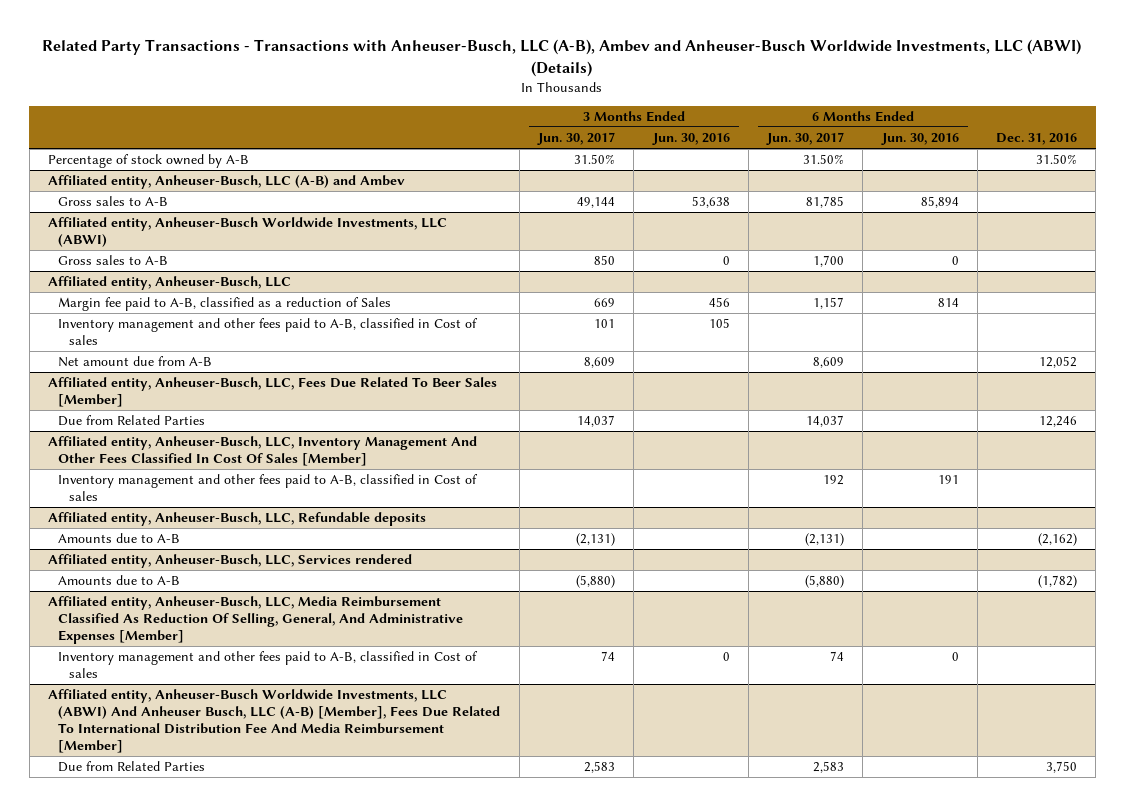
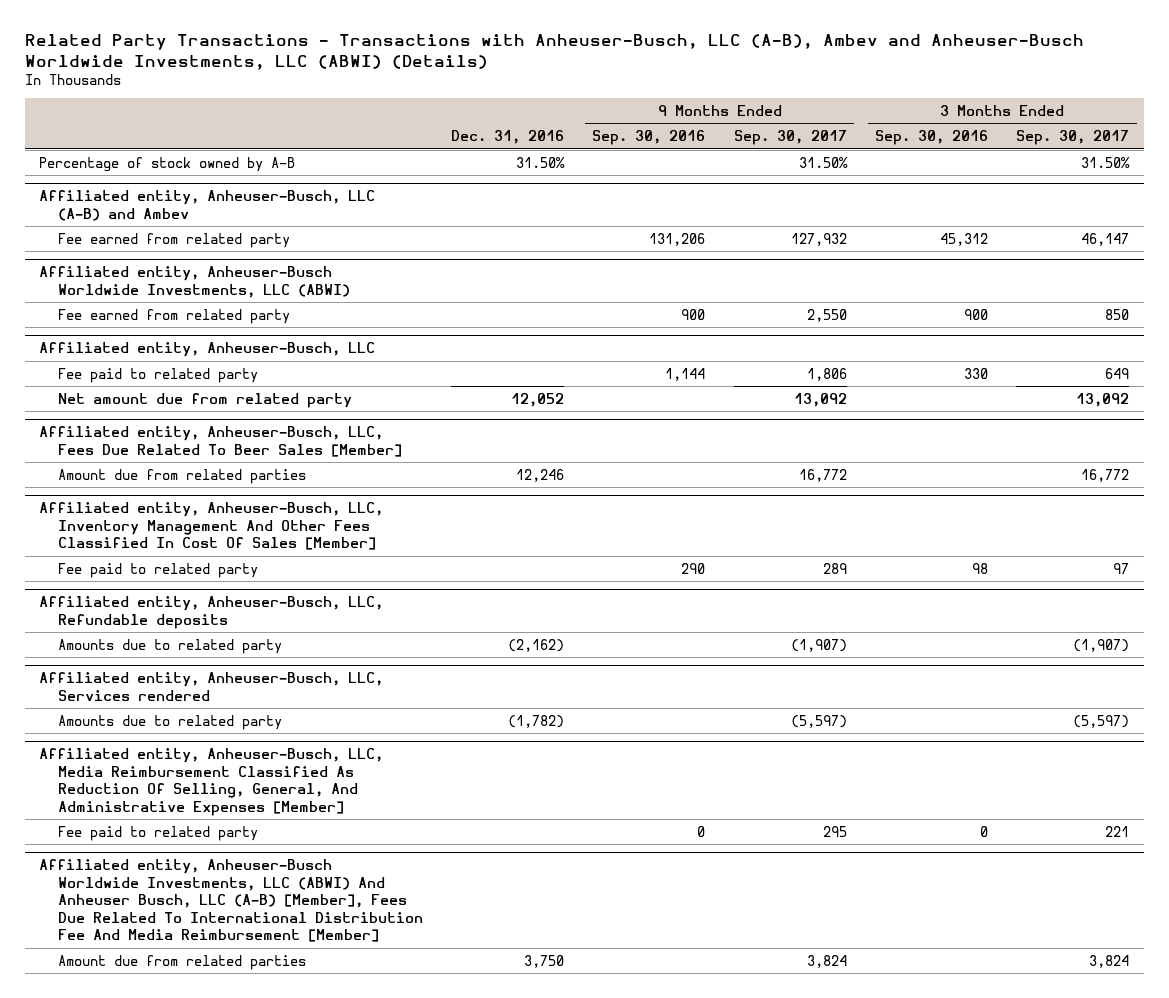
- | 3 Months Ended Jun. 30, 2017 | 3 Months Ended Jun. 30, 2016 | 6 Months Ended Jun. 30, 2017 | 6 Months Ended Jun. 30, 2016 | Dec. 31, 2016
+ | Dec. 31, 2016 | 9 Months Ended Sep. 30, 2016 | 9 Months Ended Sep. 30, 2017 | 3 Months Ended Sep. 30, 2016 | 3 Months Ended Sep. 30, 2017
@ Affiliated entity, Anheuser-Busch, LLC (A-B) and Ambev
- Gross sales to A-B | 49,144 | 53,638 | 81,785 | 85,894 |
+ Fee earned from related party | | 131,206 | 127,932 | 45,312 | 46,147
@ Affiliated entity, Anheuser-Busch Worldwide Investments, LLC (ABWI)
- Gross sales to A-B | 850 | 0 | 1,700 | 0 |
+ Fee earned from related party | | 900 | 2,550 | 900 | 850
@ Affiliated entity, Anheuser-Busch, LLC
- Margin fee paid to A-B, classified as a reduction of Sales | 669 | 456 | 1,157 | 814 |
- Inventory management and other fees paid to A-B, classified in Cost of sales | 101 | 105 | | |
- Net amount due from A-B | 8,609 | | 8,609 | | 12,052
+ Fee paid to related party | | 1,144 | 1,806 | 330 | 649
+ Net amount due from related party | 12,052 | | 13,092 | | 13,092
@ Affiliated entity, Anheuser-Busch, LLC, Fees Due Related To Beer Sales [Member]
- Due from Related Parties | 14,037 | | 14,037 | | 12,246
+ Amount due from related parties | 12,246 | | 16,772 | | 16,772
@ Affiliated entity, Anheuser-Busch, LLC, Inventory Management And Other Fees Classified In Cost Of Sales [Member]
- Inventory management and other fees paid to A-B, classified in Cost of sales | | | 192 | 191 |
+ Fee paid to related party | | 290 | 289 | 98 | 97
@ Affiliated entity, Anheuser-Busch, LLC, Refundable deposits
- Amounts due to A-B | (2,131) | | (2,131) | | (2,162)
+ Amounts due to related party | (2,162) | | (1,907) | | (1,907)
@ Affiliated entity, Anheuser-Busch, LLC, Services rendered
- Amounts due to A-B | (5,880) | | (5,880) | | (1,782)
+ Amounts due to related party | (1,782) | | (5,597) | | (5,597)
@ Affiliated entity, Anheuser-Busch, LLC, Media Reimbursement Classified As Reduction Of Selling, General, And Administrative Expenses [Member]
- Inventory management and other fees paid to A-B, classified in Cost of sales | 74 | 0 | 74 | 0 |
+ Fee paid to related party | | 0 | 295 | 0 | 221
@ Affiliated entity, Anheuser-Busch Worldwide Investments, LLC (ABWI) And Anheuser Busch, LLC (A-B) [Member], Fees Due Related To International Distribution Fee And Media Reimbursement [Member]
- Due from Related Parties | 2,583 | | 2,583 | | 3,750
+ Amount due from related parties | 3,750 | | 3,824 | | 3,824

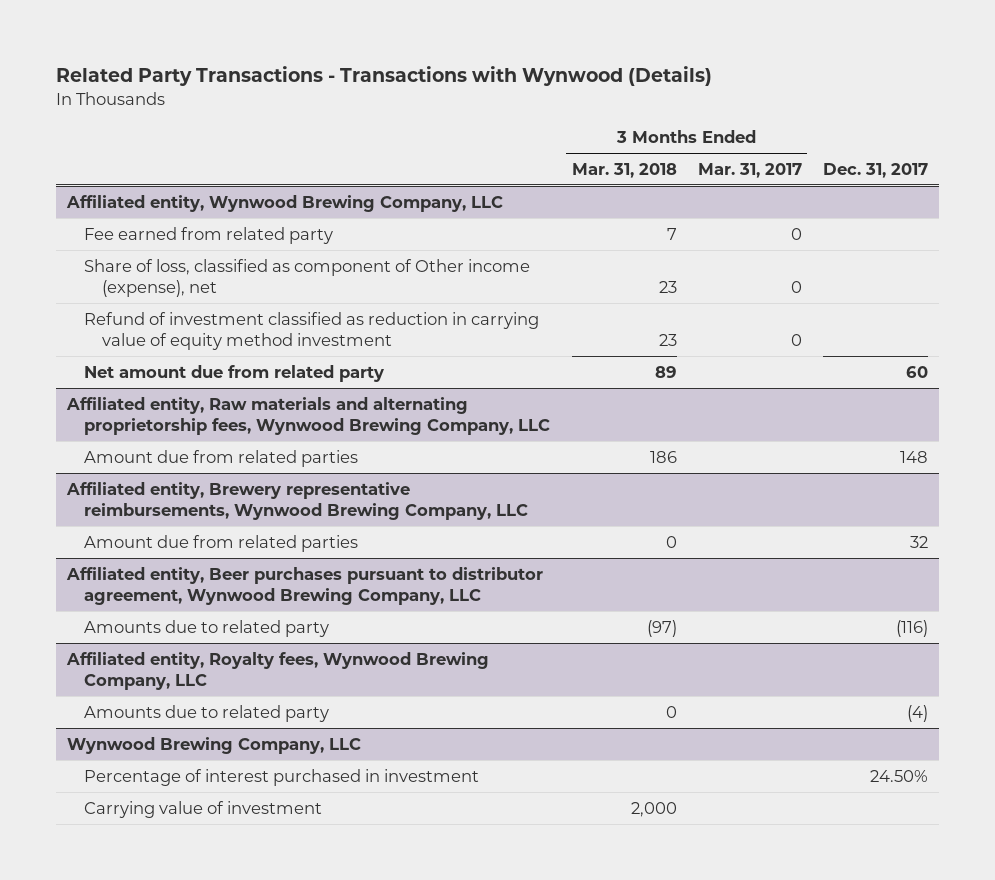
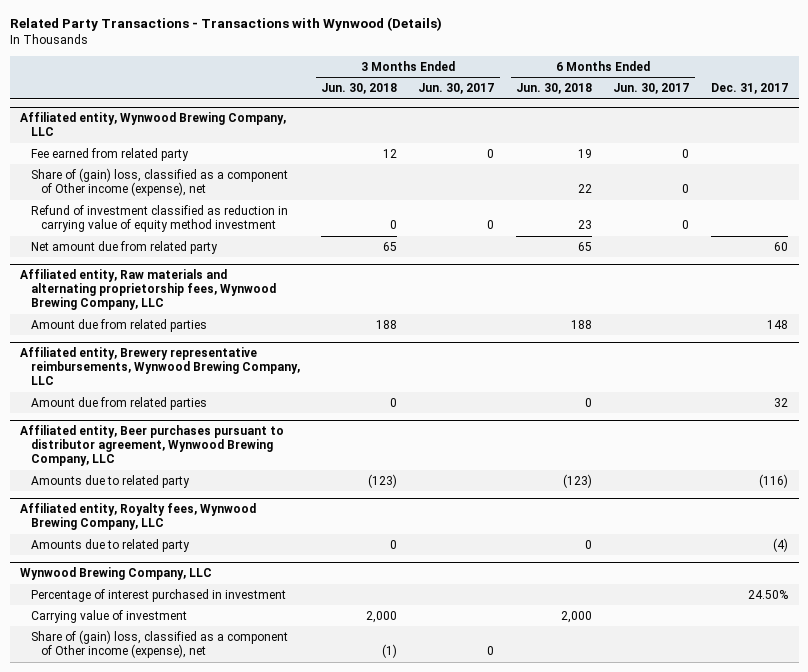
- | 3 Months Ended Mar. 31, 2018 | 3 Months Ended Mar. 31, 2017 | Dec. 31, 2017
+ | 3 Months Ended Jun. 30, 2018 | 3 Months Ended Jun. 30, 2017 | 6 Months Ended Jun. 30, 2018 | 6 Months Ended Jun. 30, 2017 | Dec. 31, 2017
@ Affiliated entity, Wynwood Brewing Company, LLC
- Share of loss, classified as component of Other income (expense), net | 23 | 0 |
+ Share of (gain) loss, classified as a component of Other income (expense), net | | | 22 | 0 |
@ Wynwood Brewing Company, LLC
+ Share of (gain) loss, classified as a component of Other income (expense), net | (1) | 0 | | |

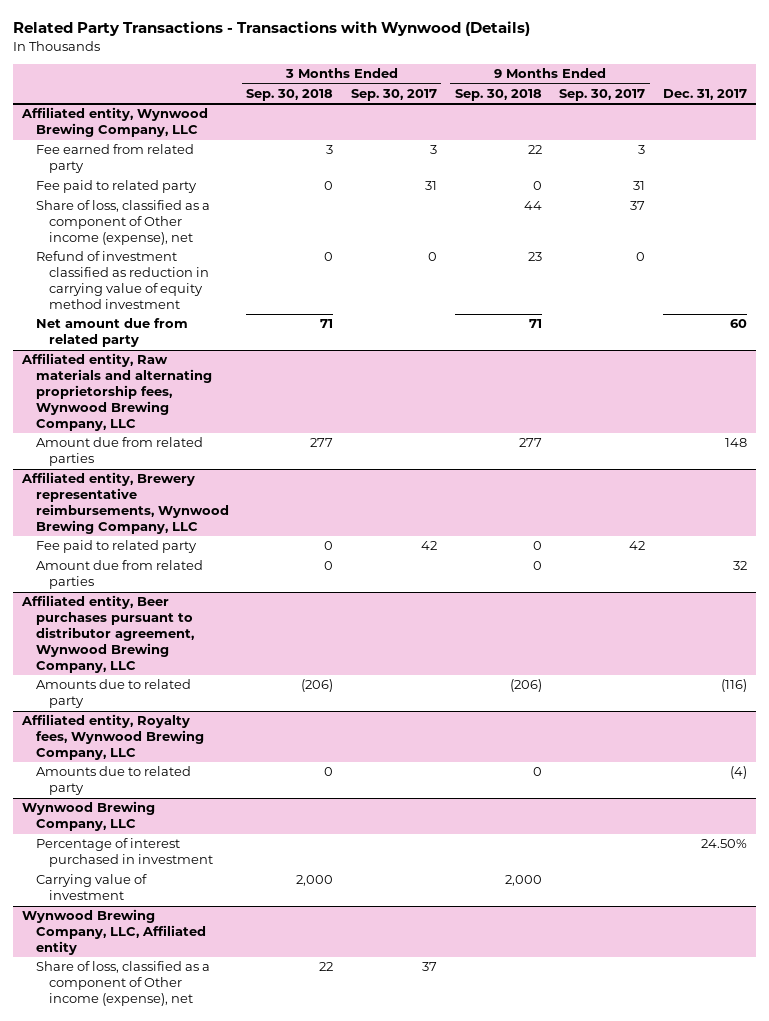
- | 3 Months Ended Jun. 30, 2018 | 3 Months Ended Jun. 30, 2017 | 6 Months Ended Jun. 30, 2018 | 6 Months Ended Jun. 30, 2017 | Dec. 31, 2017
+ | 3 Months Ended Sep. 30, 2018 | 3 Months Ended Sep. 30, 2017 | 9 Months Ended Sep. 30, 2018 | 9 Months Ended Sep. 30, 2017 | Dec. 31, 2017
@ Affiliated entity, Wynwood Brewing Company, LLC
- Share of (gain) loss, classified as a component of Other income (expense), net | | | 22 | 0 |
+ Fee paid to related party | 0 | 31 | 0 | 31 |
+ Share of loss, classified as a component of Other income (expense), net | | | 44 | 37 |
@ Affiliated entity, Brewery representative reimbursements, Wynwood Brewing Company, LLC
+ Fee paid to related party | 0 | 42 | 0 | 42 |
@ Wynwood Brewing Company, LLC
- Share of (gain) loss, classified as a component of Other income (expense), net | (1) | 0 | | |
+ Wynwood Brewing Company, LLC, Affiliated entity
+ Share of loss, classified as a component of Other income (expense), net | 22 | 37 | | |

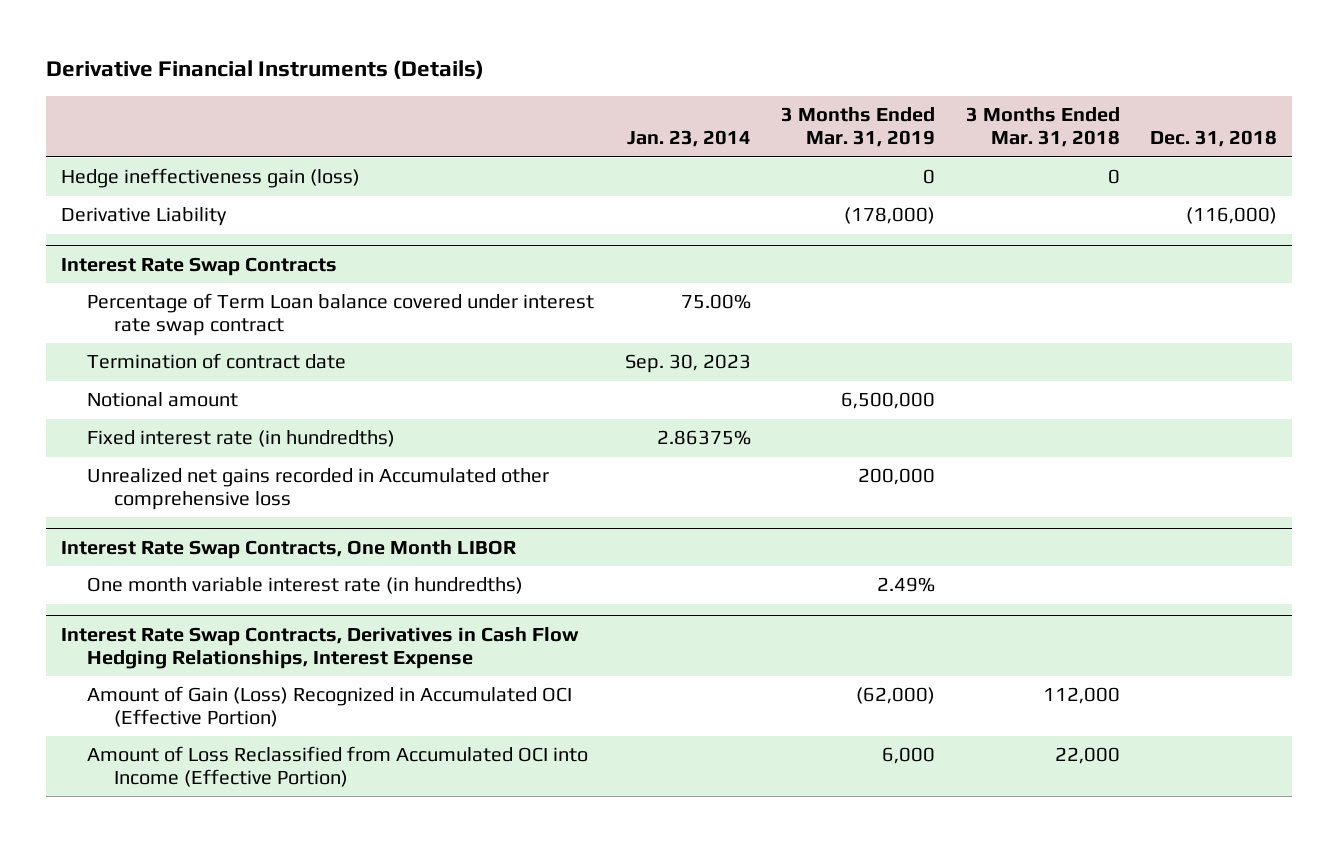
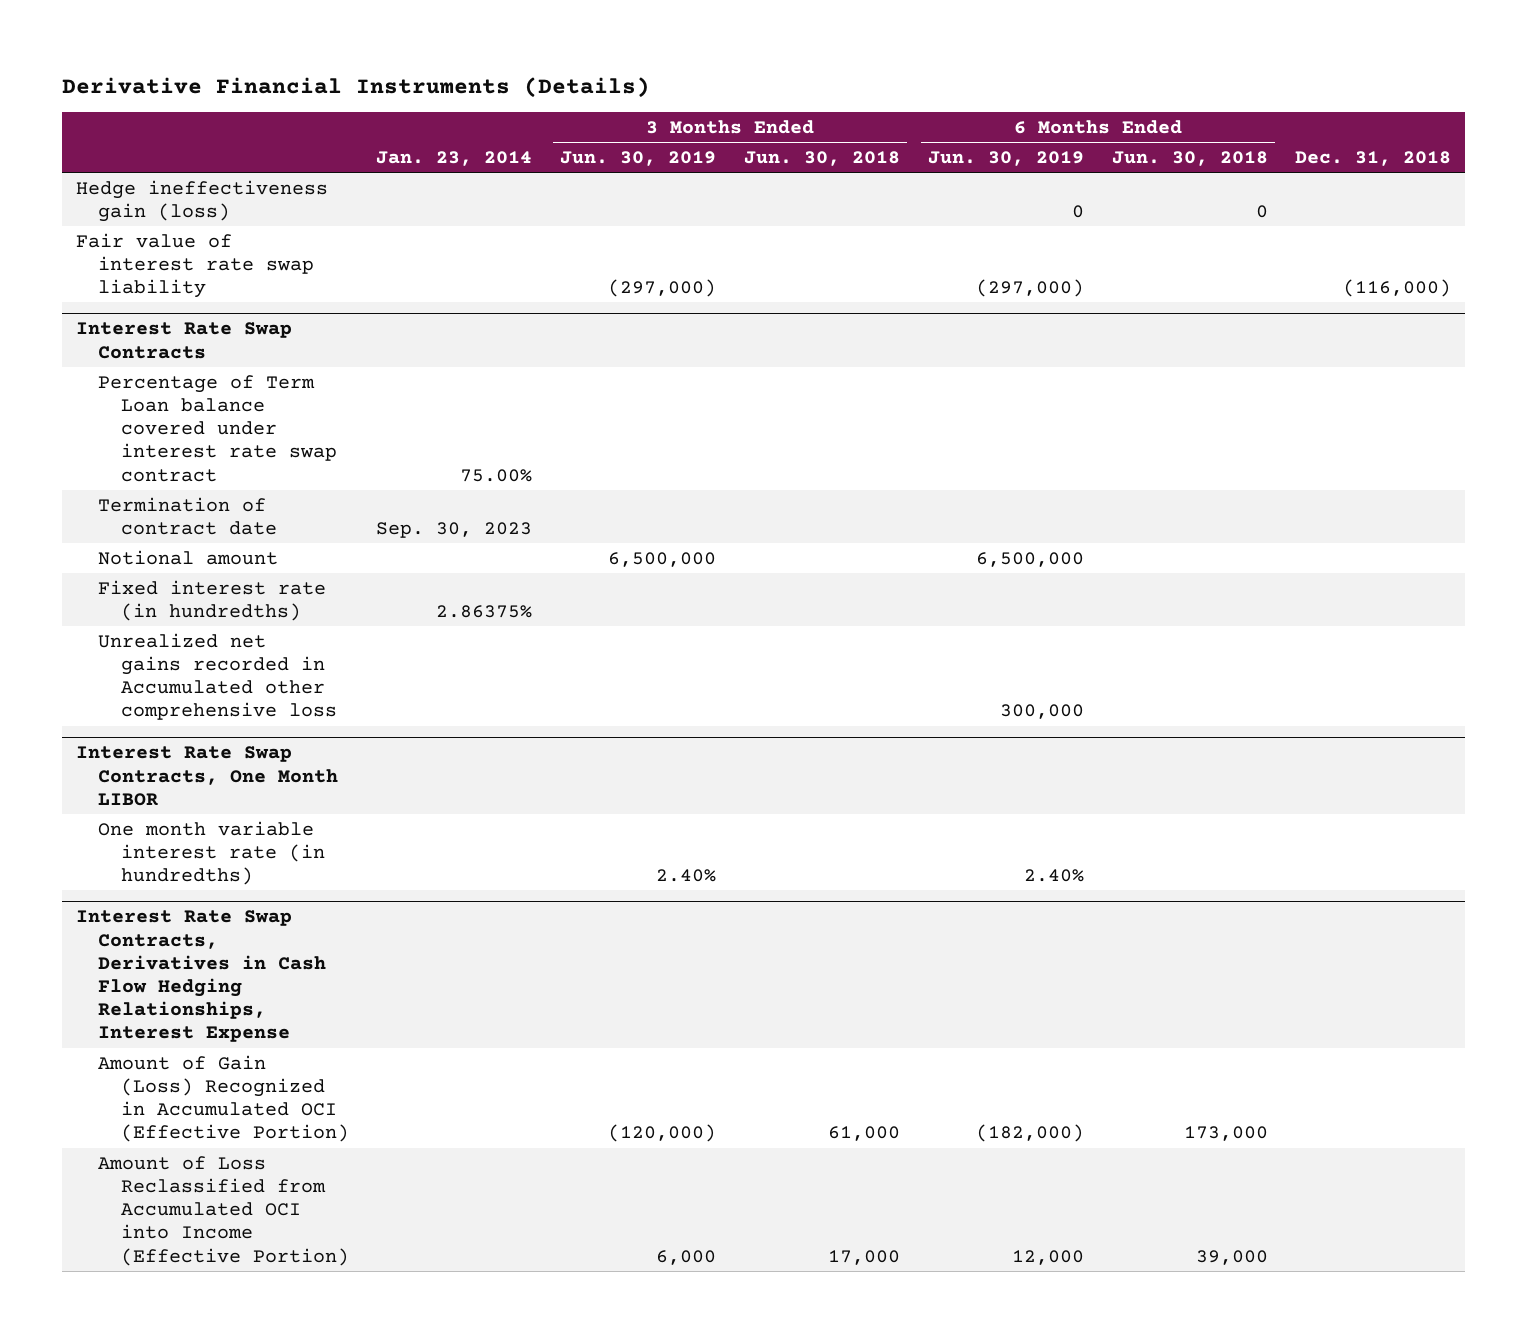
- | Jan. 23, 2014 | 3 Months Ended Mar. 31, 2019 | 3 Months Ended Mar. 31, 2018 | Dec. 31, 2018
+ | Jan. 23, 2014 | 3 Months Ended Jun. 30, 2019 | 3 Months Ended Jun. 30, 2018 | 6 Months Ended Jun. 30, 2019 | 6 Months Ended Jun. 30, 2018 | Dec. 31, 2018
- Derivative Liability | | (178,000) | | (116,000)
+ Fair value of interest rate swap liability | | (297,000) | | (297,000) | | (116,000)

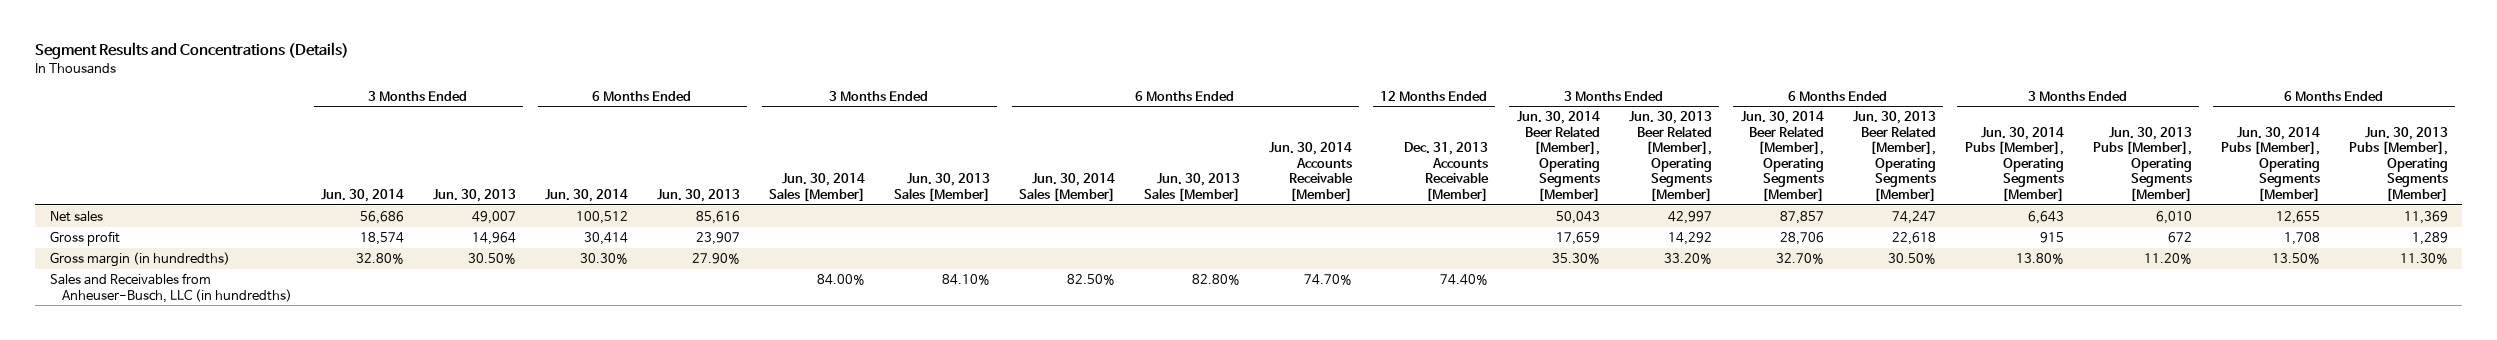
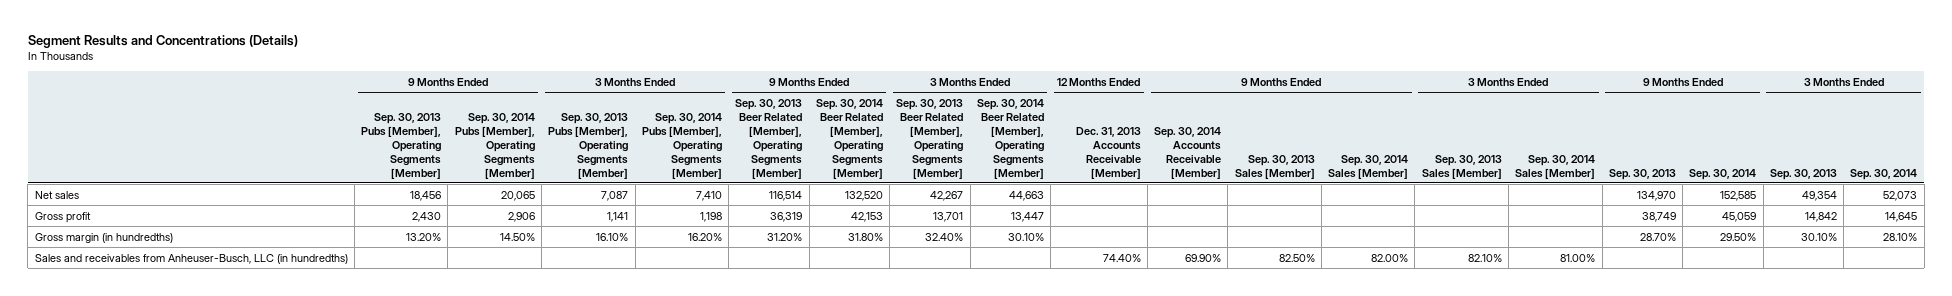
- | 3 Months Ended Jun. 30, 2014 | 3 Months Ended Jun. 30, 2013 | 6 Months Ended Jun. 30, 2014 | 6 Months Ended Jun. 30, 2013 | 3 Months Ended Jun. 30, 2014 Sales [Member] | 3 Months Ended Jun. 30, 2013 Sales [Member] | 6 Months Ended Jun. 30, 2014 Sales [Member] | 6 Months Ended Jun. 30, 2013 Sales [Member] | 6 Months Ended Jun. 30, 2014 Accounts Receivable [Member] | 12 Months Ended Dec. 31, 2013 Accounts Receivable [Member] | 3 Months Ended Jun. 30, 2014 Beer Related [Member], Operating Segments [Member] | 3 Months Ended Jun. 30, 2013 Beer Related [Member], Operating Segments [Member] | 6 Months Ended Jun. 30, 2014 Beer Related [Member], Operating Segments [Member] | 6 Months Ended Jun. 30, 2013 Beer Related [Member], Operating Segments [Member] | 3 Months Ended Jun. 30, 2014 Pubs [Member], Operating Segments [Member] | 3 Months Ended Jun. 30, 2013 Pubs [Member], Operating Segments [Member] | 6 Months Ended Jun. 30, 2014 Pubs [Member], Operating Segments [Member] | 6 Months Ended Jun. 30, 2013 Pubs [Member], Operating Segments [Member]
+ | 9 Months Ended Sep. 30, 2013 Pubs [Member], Operating Segments [Member] | 9 Months Ended Sep. 30, 2014 Pubs [Member], Operating Segments [Member] | 3 Months Ended Sep. 30, 2013 Pubs [Member], Operating Segments [Member] | 3 Months Ended Sep. 30, 2014 Pubs [Member], Operating Segments [Member] | 9 Months Ended Sep. 30, 2013 Beer Related [Member], Operating Segments [Member] | 9 Months Ended Sep. 30, 2014 Beer Related [Member], Operating Segments [Member] | 3 Months Ended Sep. 30, 2013 Beer Related [Member], Operating Segments [Member] | 3 Months Ended Sep. 30, 2014 Beer Related [Member], Operating Segments [Member] | 12 Months Ended Dec. 31, 2013 Accounts Receivable [Member] | 9 Months Ended Sep. 30, 2014 Accounts Receivable [Member] | 9 Months Ended Sep. 30, 2013 Sales [Member] | 9 Months Ended Sep. 30, 2014 Sales [Member] | 3 Months Ended Sep. 30, 2013 Sales [Member] | 3 Months Ended Sep. 30, 2014 Sales [Member] | 9 Months Ended Sep. 30, 2013 | 9 Months Ended Sep. 30, 2014 | 3 Months Ended Sep. 30, 2013 | 3 Months Ended Sep. 30, 2014
- Sales and Receivables from Anheuser-Busch, LLC (in hundredths) | | | | | 84.00% | 84.10% | 82.50% | 82.80% | 74.70% | 74.40% | | | | | | | |
+ Sales and receivables from Anheuser-Busch, LLC (in hundredths) | | | | | | | | | 74.40% | 69.90% | 82.50% | 82.00% | 82.10% | 81.00% | | | |

